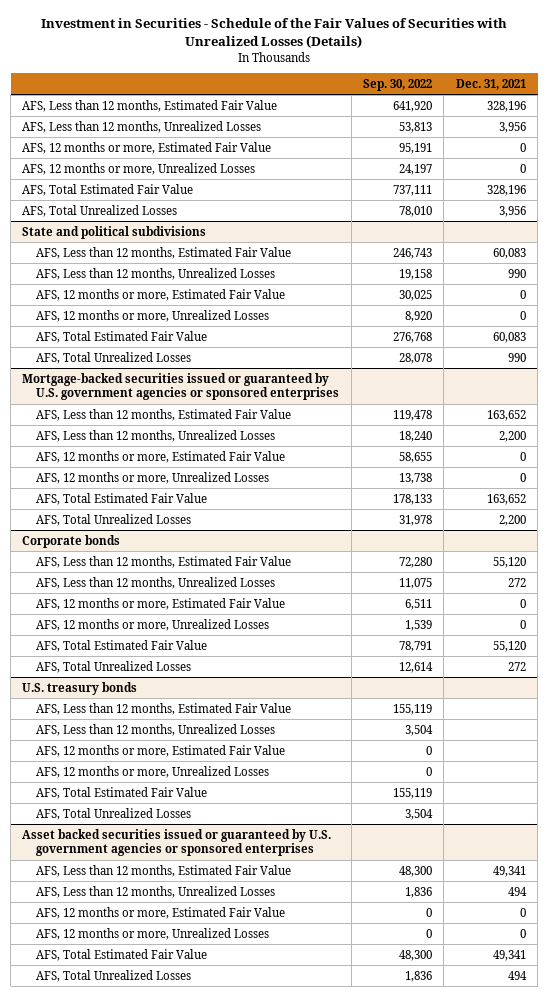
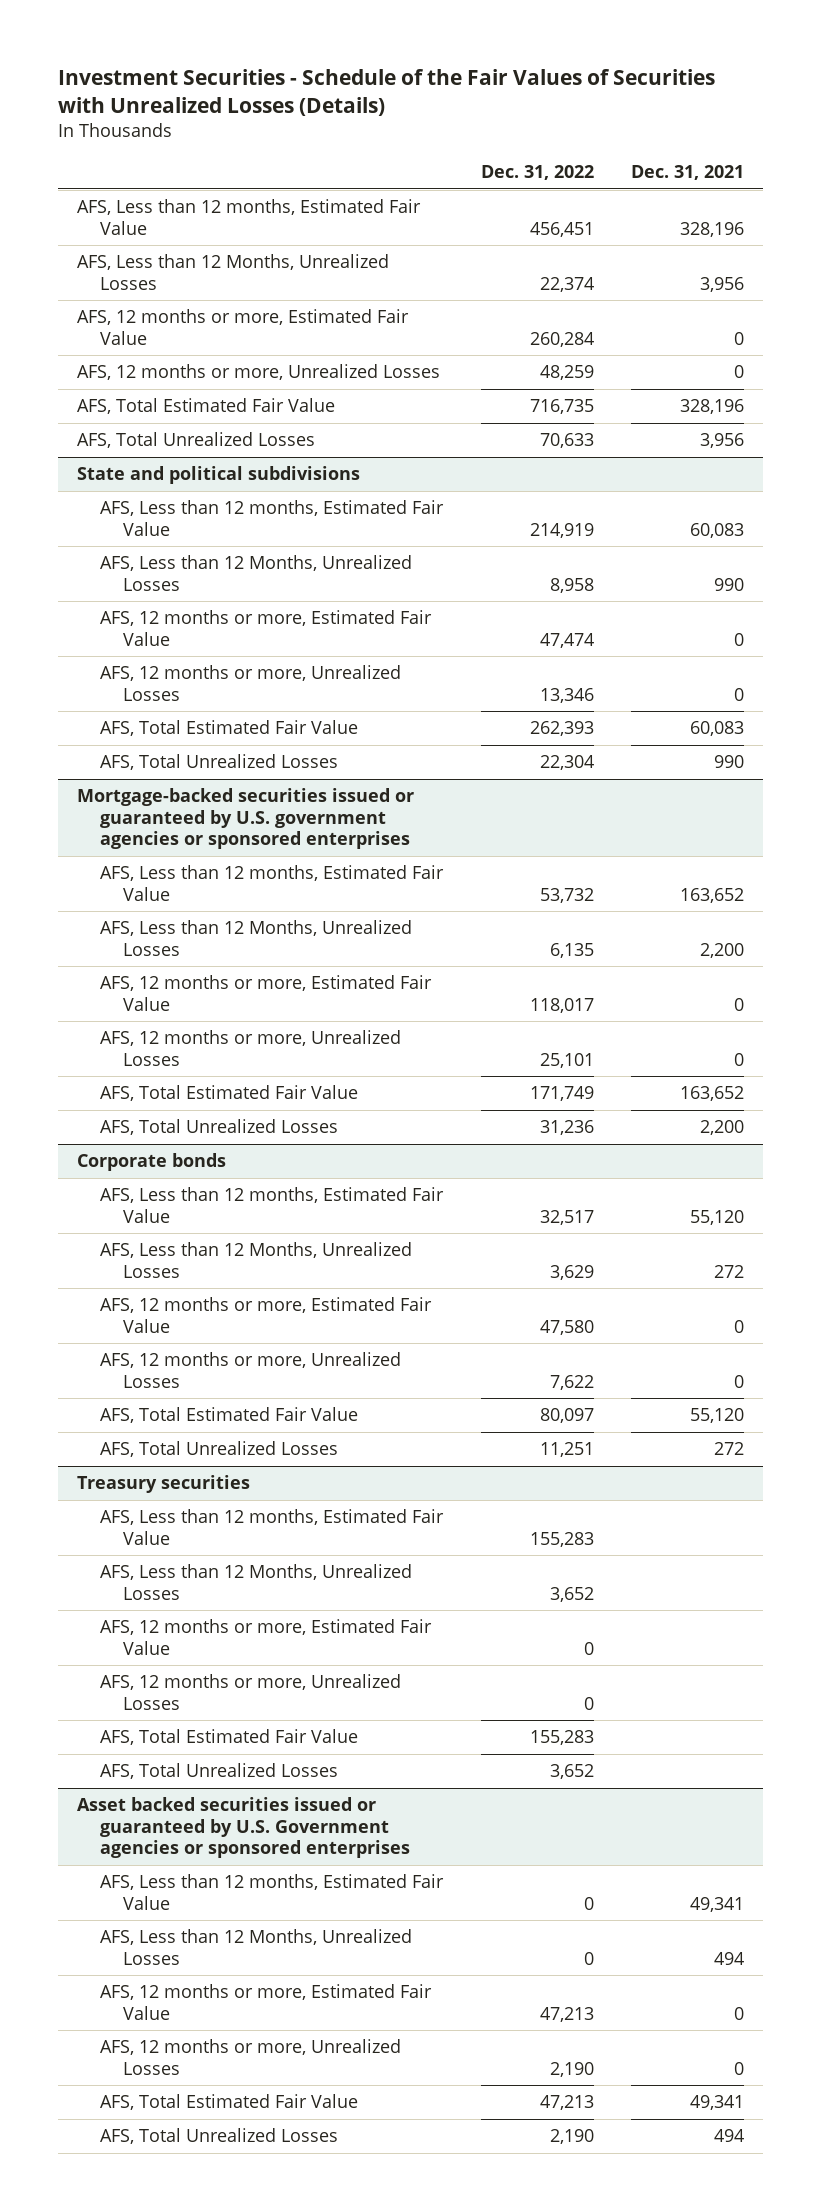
- Investment in Securities - Schedule of the Fair Values of Securities with Unrealized Losses (Details)
+ Investment Securities - Schedule of the Fair Values of Securities with Unrealized Losses (Details)
- | Sep. 30, 2022 | Dec. 31, 2021
+ | Dec. 31, 2022 | Dec. 31, 2021
- AFS, Less than 12 months, Unrealized Losses | 53,813 | 3,956
+ AFS, Less than 12 Months, Unrealized Losses | 22,374 | 3,956
@ State and political subdivisions
- AFS, Less than 12 months, Unrealized Losses | 19,158 | 990
+ AFS, Less than 12 Months, Unrealized Losses | 8,958 | 990
@ Mortgage-backed securities issued or guaranteed by U.S. government agencies or sponsored enterprises
- AFS, Less than 12 months, Unrealized Losses | 18,240 | 2,200
+ AFS, Less than 12 Months, Unrealized Losses | 6,135 | 2,200
@ Corporate bonds
- AFS, Less than 12 months, Unrealized Losses | 11,075 | 272
+ AFS, Less than 12 Months, Unrealized Losses | 3,629 | 272
- U.S. treasury bonds
+ Treasury securities
- AFS, Less than 12 months, Unrealized Losses | 3,504 |
+ AFS, Less than 12 Months, Unrealized Losses | 3,652 |
- Asset backed securities issued or guaranteed by U.S. government agencies or sponsored enterprises
+ Asset backed securities issued or guaranteed by U.S. Government agencies or sponsored enterprises
- AFS, Less than 12 months, Unrealized Losses | 1,836 | 494
+ AFS, Less than 12 Months, Unrealized Losses | 0 | 494

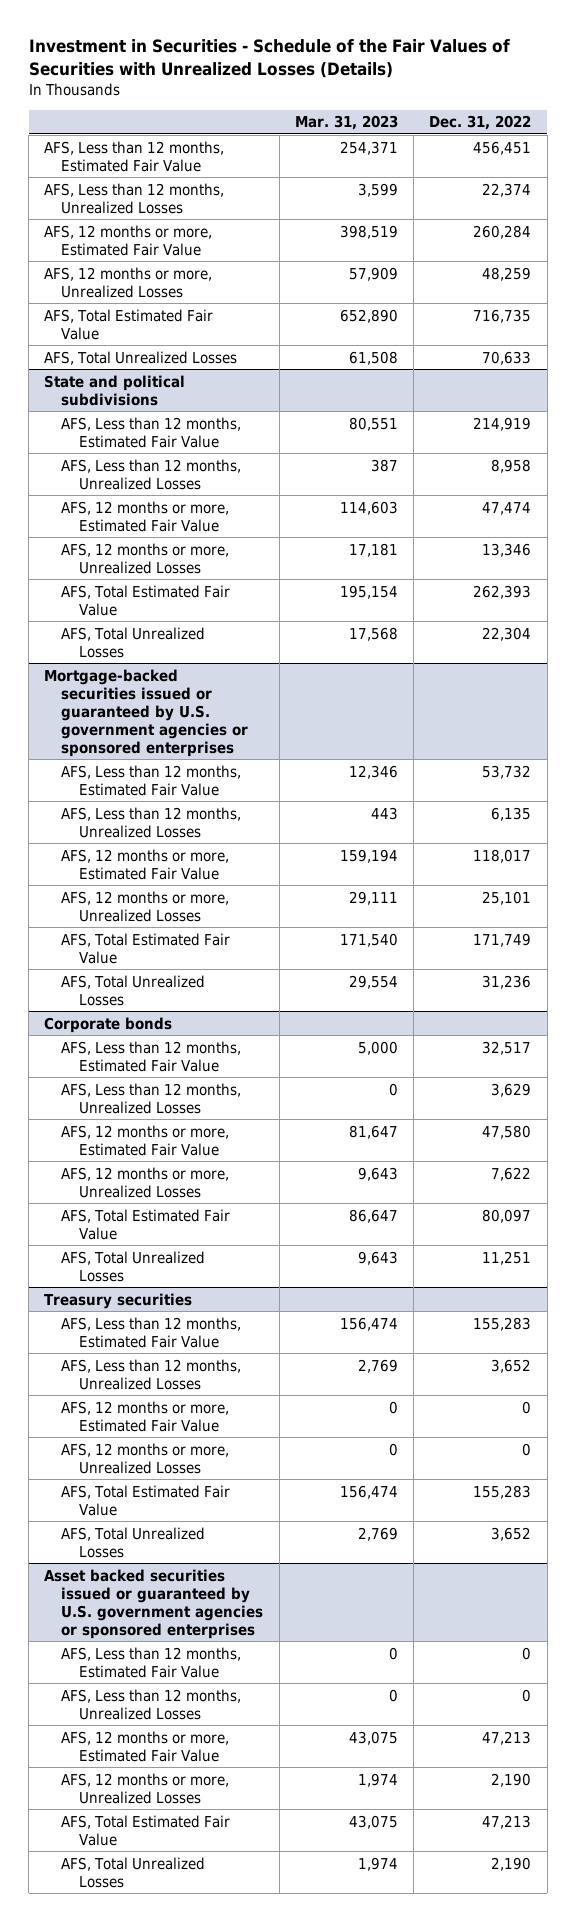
- Investment Securities - Schedule of the Fair Values of Securities with Unrealized Losses (Details)
+ Investment in Securities - Schedule of the Fair Values of Securities with Unrealized Losses (Details)
- | Dec. 31, 2022 | Dec. 31, 2021
+ | Mar. 31, 2023 | Dec. 31, 2022
- AFS, Less than 12 Months, Unrealized Losses | 22,374 | 3,956
+ AFS, Less than 12 months, Unrealized Losses | 3,599 | 22,374
@ State and political subdivisions
- AFS, Less than 12 Months, Unrealized Losses | 8,958 | 990
+ AFS, Less than 12 months, Unrealized Losses | 387 | 8,958
@ Mortgage-backed securities issued or guaranteed by U.S. government agencies or sponsored enterprises
- AFS, Less than 12 Months, Unrealized Losses | 6,135 | 2,200
+ AFS, Less than 12 months, Unrealized Losses | 443 | 6,135
@ Corporate bonds
- AFS, Less than 12 Months, Unrealized Losses | 3,629 | 272
+ AFS, Less than 12 months, Unrealized Losses | 0 | 3,629
@ Treasury securities
- AFS, Less than 12 Months, Unrealized Losses | 3,652 |
+ AFS, Less than 12 months, Unrealized Losses | 2,769 | 3,652
- Asset backed securities issued or guaranteed by U.S. Government agencies or sponsored enterprises
+ Asset backed securities issued or guaranteed by U.S. government agencies or sponsored enterprises
- AFS, Less than 12 Months, Unrealized Losses | 0 | 494
+ AFS, Less than 12 months, Unrealized Losses | 0 | 0

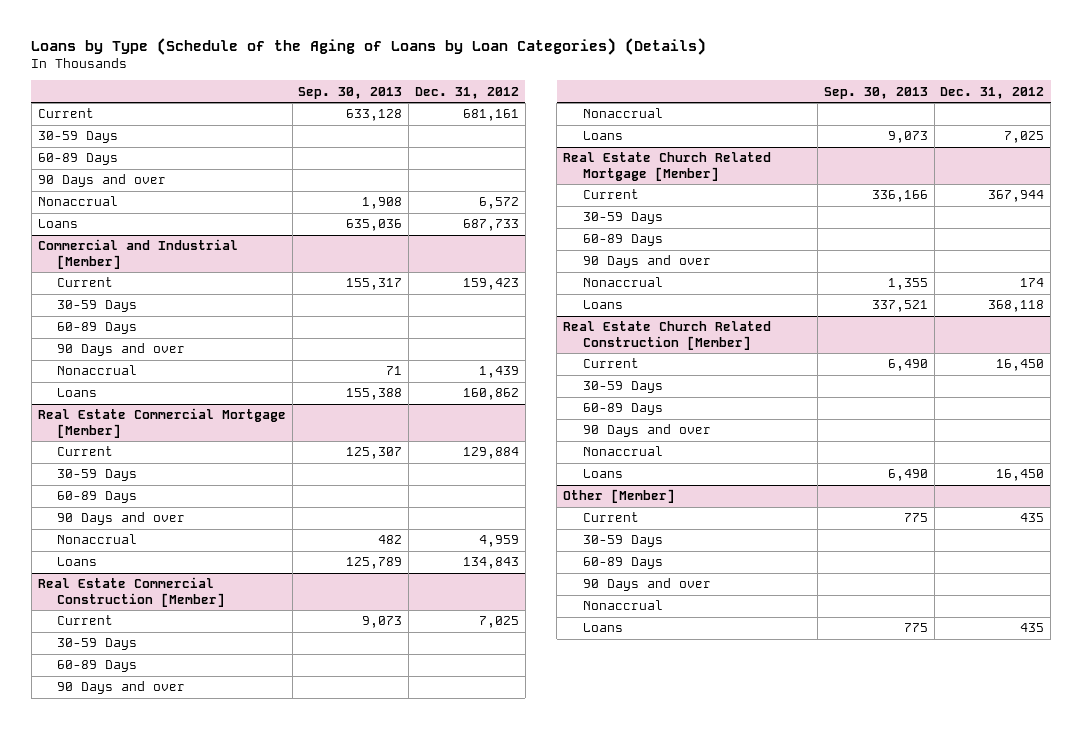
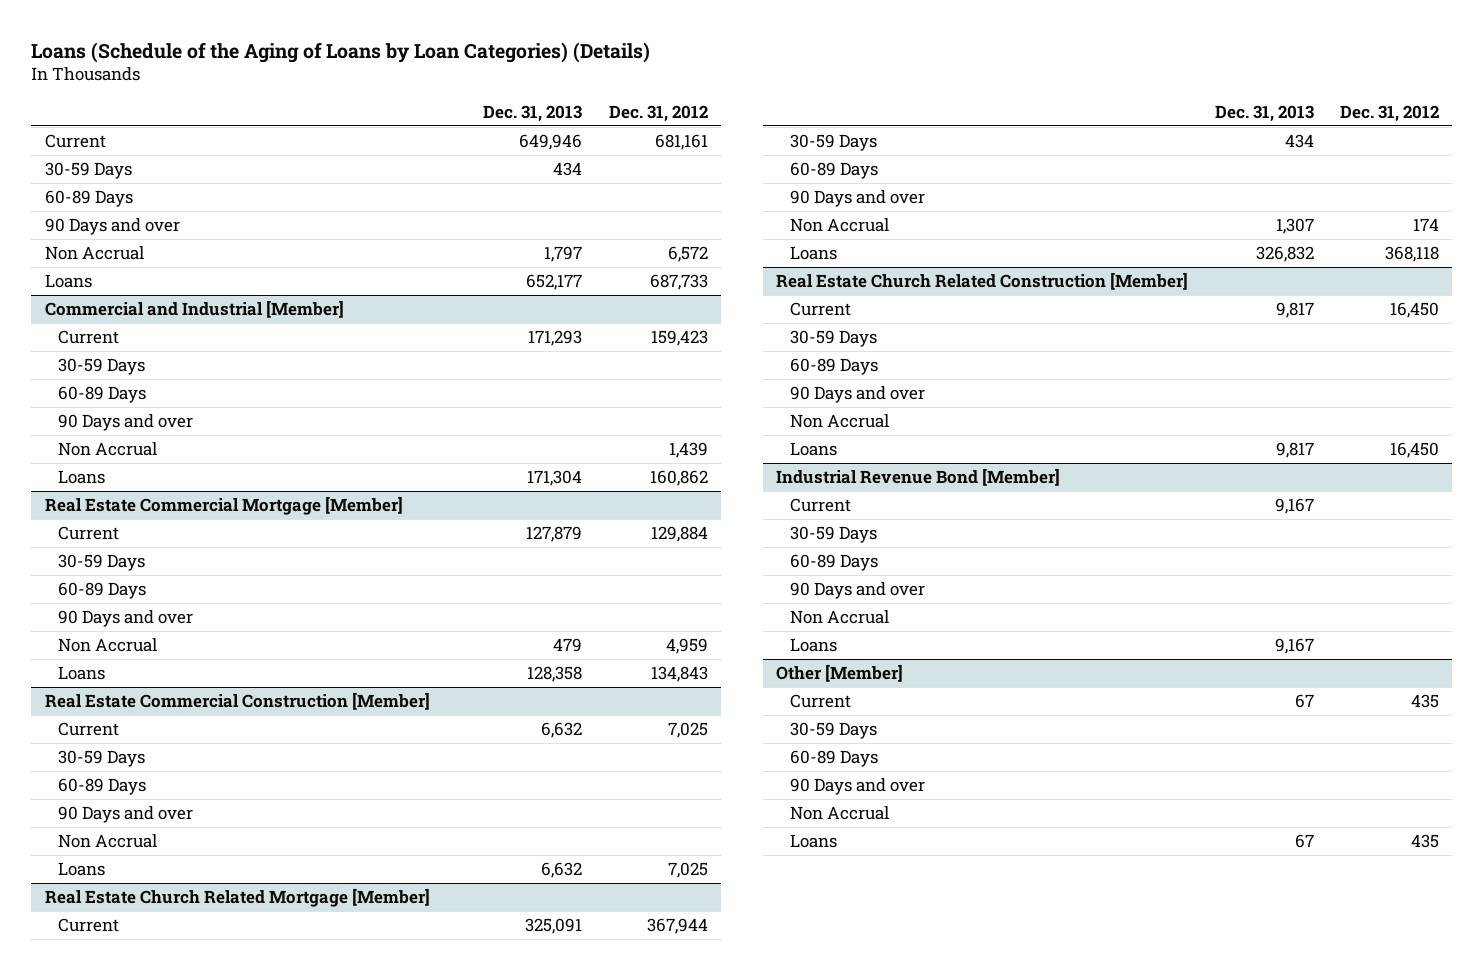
- Loans by Type (Schedule of the Aging of Loans by Loan Categories) (Details)
+ Loans (Schedule of the Aging of Loans by Loan Categories) (Details)
- | Sep. 30, 2013 | Dec. 31, 2012
+ | Dec. 31, 2013 | Dec. 31, 2012
- Nonaccrual | 1,908 | 6,572
+ Non Accrual | 1,797 | 6,572
@ Commercial and Industrial [Member]
- Nonaccrual | 71 | 1,439
+ Non Accrual | | 1,439
@ Real Estate Commercial Mortgage [Member]
- Nonaccrual | 482 | 4,959
+ Non Accrual | 479 | 4,959
@ Real Estate Commercial Construction [Member]
- Nonaccrual
+ Non Accrual
@ Real Estate Church Related Mortgage [Member]
- Nonaccrual | 1,355 | 174
+ Non Accrual | 1,307 | 174
@ Real Estate Church Related Construction [Member]
- Nonaccrual
+ Non Accrual
+ Industrial Revenue Bond [Member]
+ Current | 9,167 |
+ 30-59 Days
+ 60-89 Days
+ 90 Days and over
+ Non Accrual
+ Loans | 9,167 |
@ Other [Member]
- Nonaccrual
+ Non Accrual

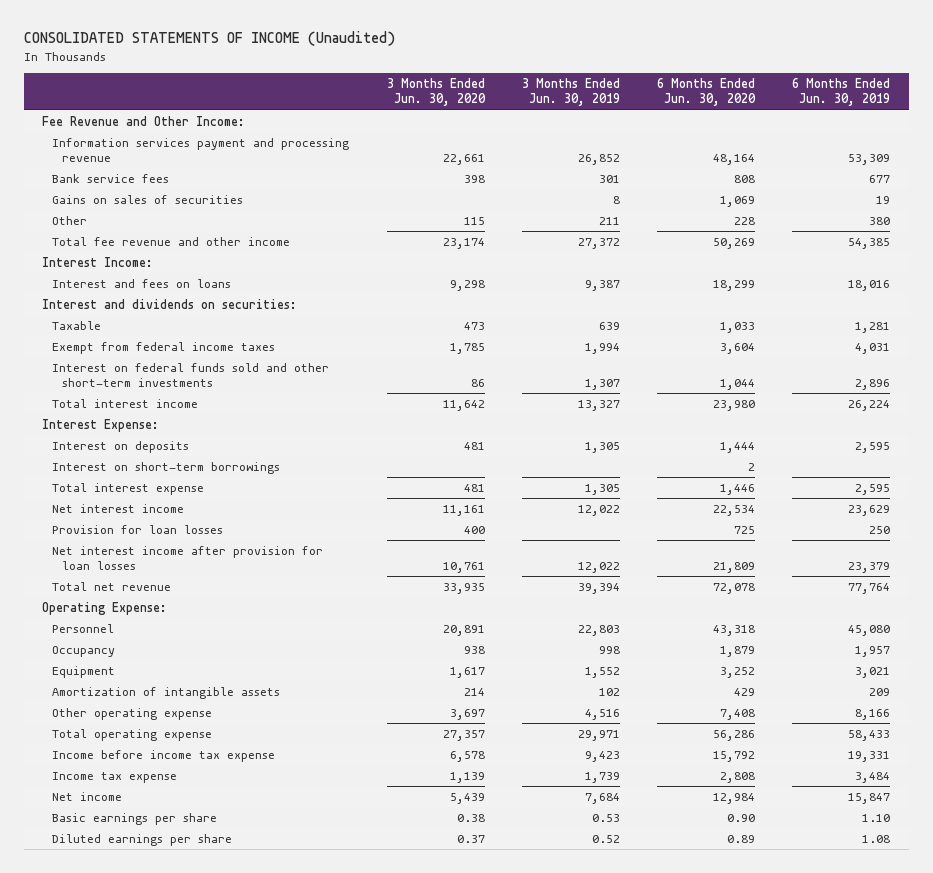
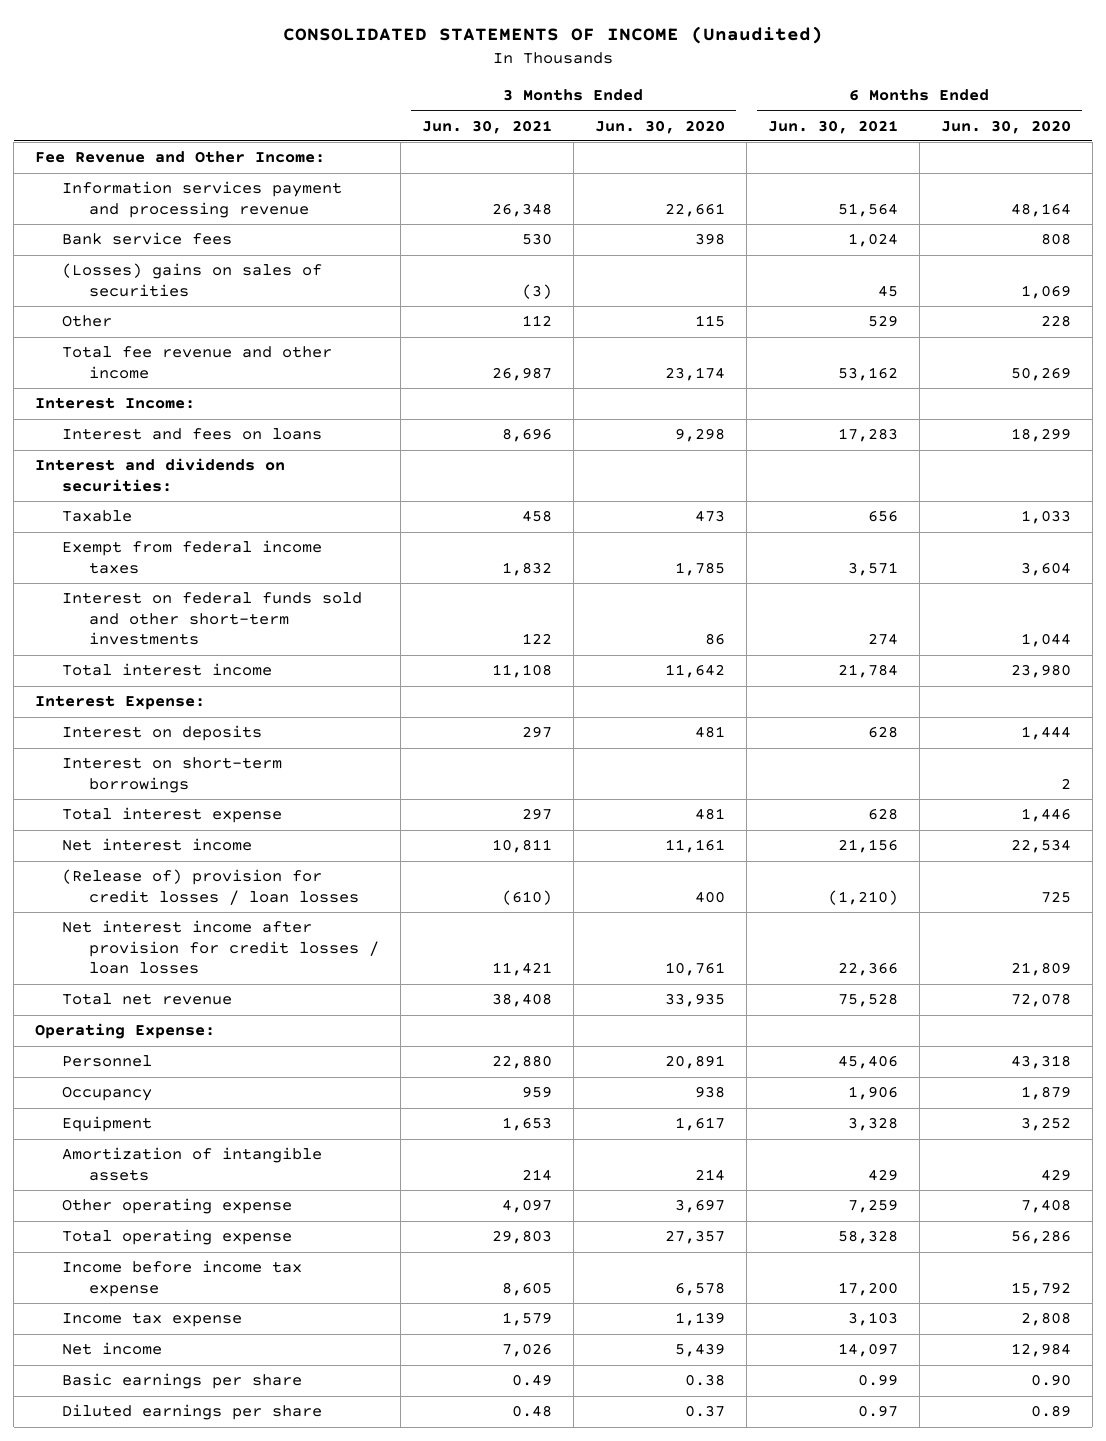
- | 3 Months Ended Jun. 30, 2020 | 3 Months Ended Jun. 30, 2019 | 6 Months Ended Jun. 30, 2020 | 6 Months Ended Jun. 30, 2019
+ | 3 Months Ended Jun. 30, 2021 | 3 Months Ended Jun. 30, 2020 | 6 Months Ended Jun. 30, 2021 | 6 Months Ended Jun. 30, 2020
- Gains on sales of securities | | 8 | 1,069 | 19
+ (Losses) gains on sales of securities | (3) | | 45 | 1,069
- Provision for loan losses | 400 | | 725 | 250
- Net interest income after provision for loan losses | 10,761 | 12,022 | 21,809 | 23,379
+ (Release of) provision for credit losses / loan losses | (610) | 400 | (1,210) | 725
+ Net interest income after provision for credit losses / loan losses | 11,421 | 10,761 | 22,366 | 21,809

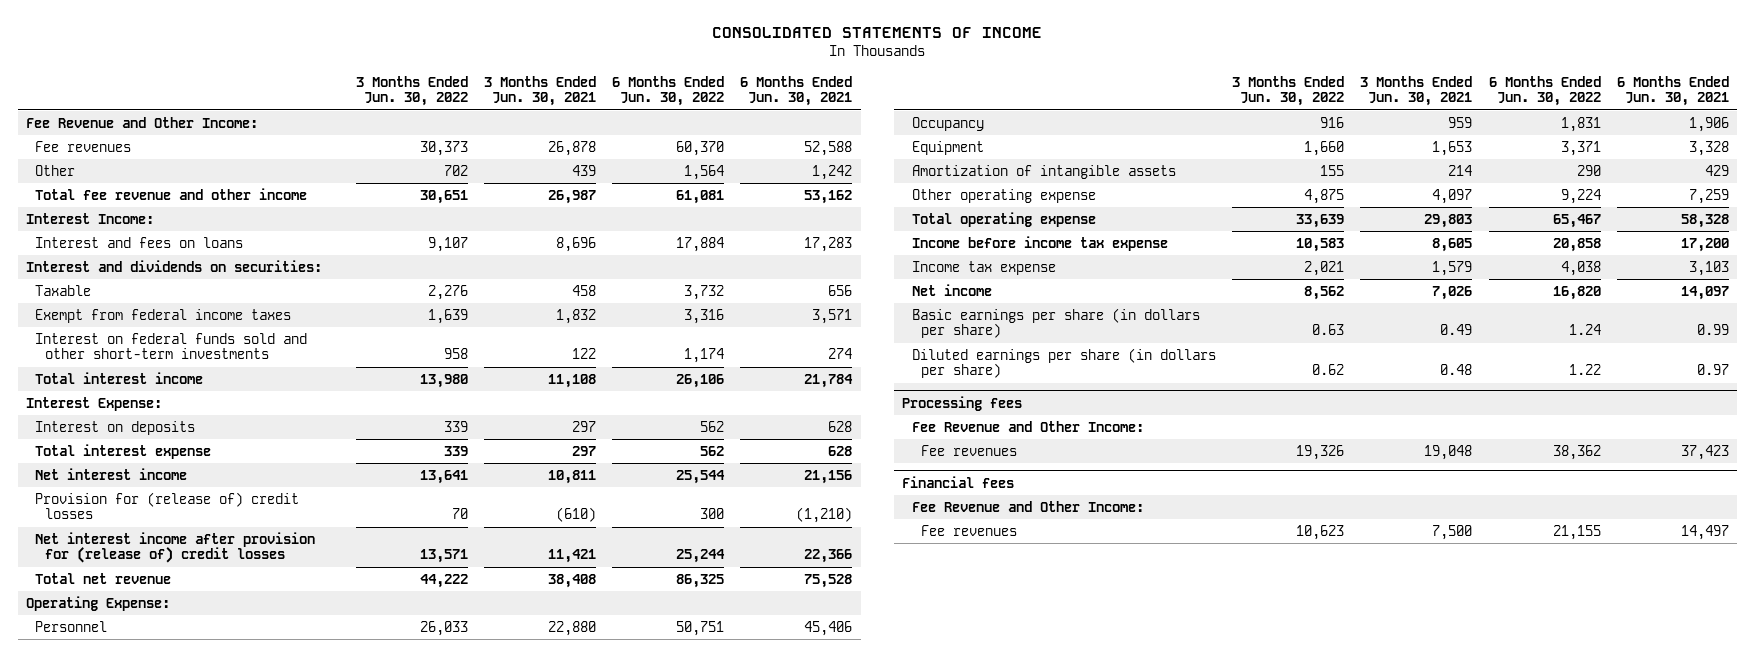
- CONSOLIDATED STATEMENTS OF INCOME (Unaudited)
+ CONSOLIDATED STATEMENTS OF INCOME
- | 3 Months Ended Jun. 30, 2021 | 3 Months Ended Jun. 30, 2020 | 6 Months Ended Jun. 30, 2021 | 6 Months Ended Jun. 30, 2020
+ | 3 Months Ended Jun. 30, 2022 | 3 Months Ended Jun. 30, 2021 | 6 Months Ended Jun. 30, 2022 | 6 Months Ended Jun. 30, 2021
- Information services payment and processing revenue | 26,348 | 22,661 | 51,564 | 48,164
- Bank service fees | 530 | 398 | 1,024 | 808
- (Losses) gains on sales of securities | (3) | | 45 | 1,069
- Other | 112 | 115 | 529 | 228
+ Fee revenues | 30,373 | 26,878 | 60,370 | 52,588
+ Other | 702 | 439 | 1,564 | 1,242
- Interest on short-term borrowings | | | | 2
- (Release of) provision for credit losses / loan losses | (610) | 400 | (1,210) | 725
- Net interest income after provision for credit losses / loan losses | 11,421 | 10,761 | 22,366 | 21,809
+ Provision for (release of) credit losses | 70 | (610) | 300 | (1,210)
+ Net interest income after provision for (release of) credit losses | 13,571 | 11,421 | 25,244 | 22,366
- Basic earnings per share | 0.49 | 0.38 | 0.99 | 0.90
- Diluted earnings per share | 0.48 | 0.37 | 0.97 | 0.89
+ Basic earnings per share (in dollars per share) | 0.63 | 0.49 | 1.24 | 0.99
+ Diluted earnings per share (in dollars per share) | 0.62 | 0.48 | 1.22 | 0.97
+ Processing fees
+ Fee Revenue and Other Income:
+ Fee revenues | 19,326 | 19,048 | 38,362 | 37,423
+ Financial fees
+ Fee Revenue and Other Income:
+ Fee revenues | 10,623 | 7,500 | 21,155 | 14,497

